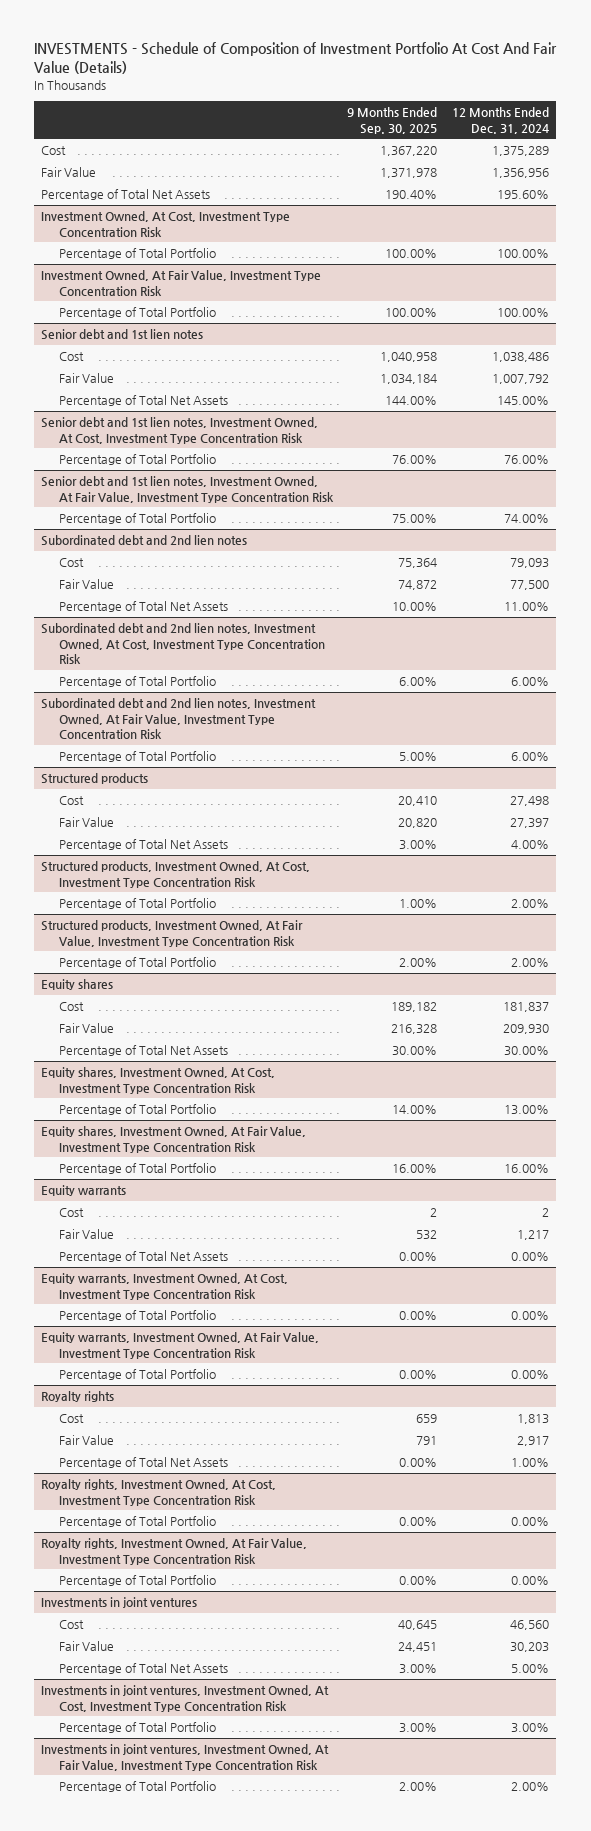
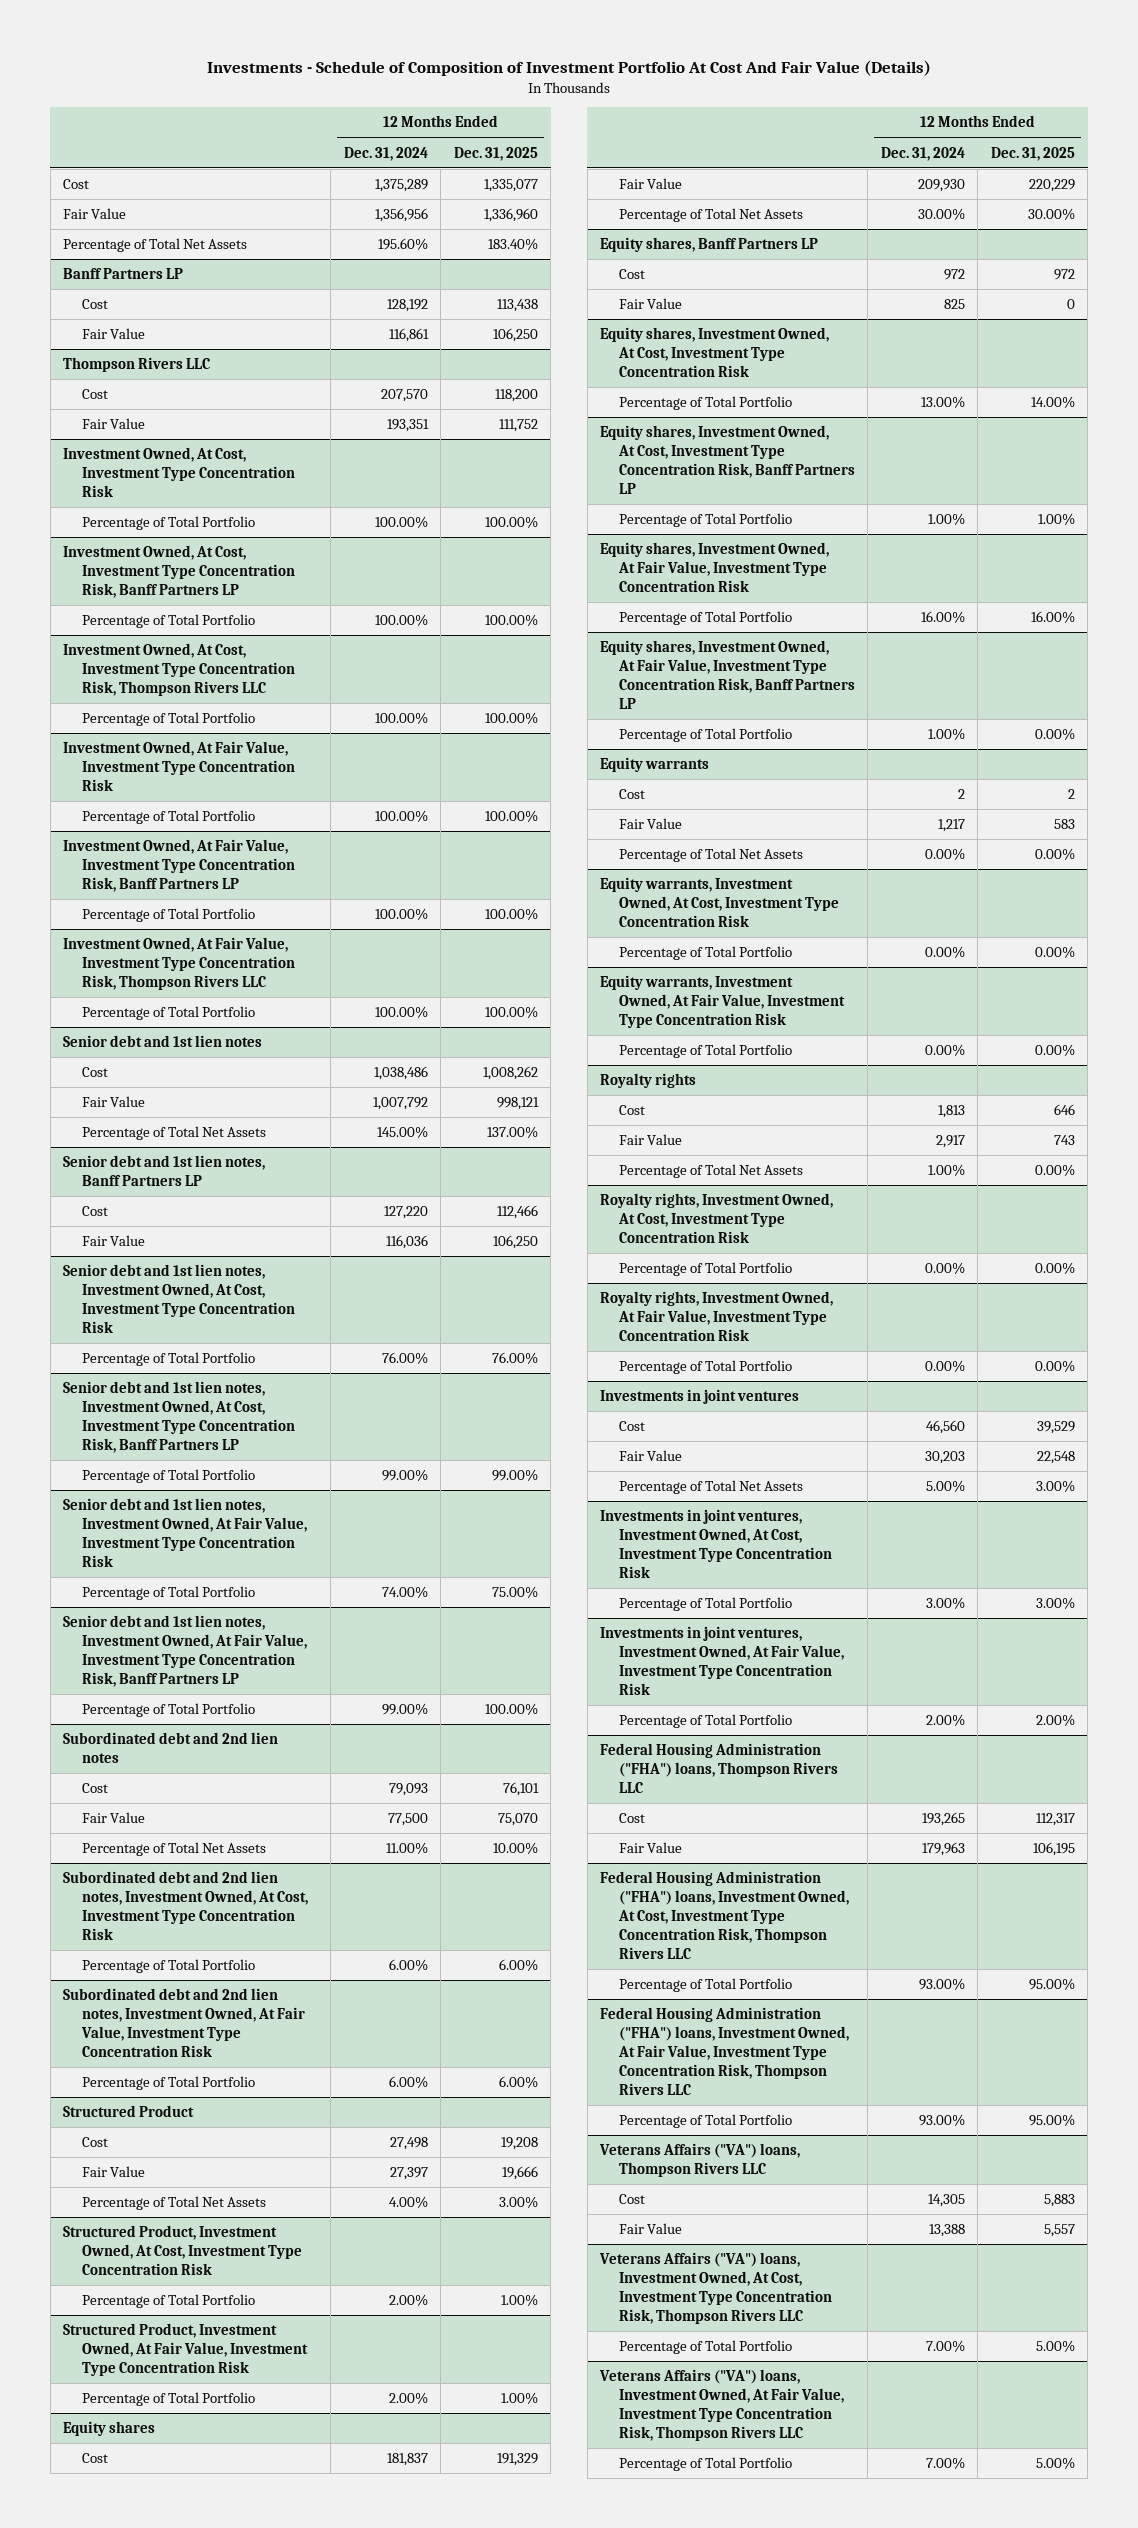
- INVESTMENTS - Schedule of Composition of Investment Portfolio At Cost And Fair Value (Details)
+ Investments - Schedule of Composition of Investment Portfolio At Cost And Fair Value (Details)
- | 9 Months Ended Sep. 30, 2025 | 12 Months Ended Dec. 31, 2024
+ | 12 Months Ended Dec. 31, 2024 | 12 Months Ended Dec. 31, 2025
+ Banff Partners LP
+ Cost | 128,192 | 113,438
+ Fair Value | 116,861 | 106,250
+ Thompson Rivers LLC
+ Cost | 207,570 | 118,200
+ Fair Value | 193,351 | 111,752
+ Investment Owned, At Cost, Investment Type Concentration Risk, Banff Partners LP
+ Percentage of Total Portfolio | 100.00% | 100.00%
+ Investment Owned, At Cost, Investment Type Concentration Risk, Thompson Rivers LLC
+ Percentage of Total Portfolio | 100.00% | 100.00%
+ Investment Owned, At Fair Value, Investment Type Concentration Risk, Banff Partners LP
+ Percentage of Total Portfolio | 100.00% | 100.00%
+ Investment Owned, At Fair Value, Investment Type Concentration Risk, Thompson Rivers LLC
+ Percentage of Total Portfolio | 100.00% | 100.00%
+ Senior debt and 1st lien notes, Banff Partners LP
+ Cost | 127,220 | 112,466
+ Fair Value | 116,036 | 106,250
+ Senior debt and 1st lien notes, Investment Owned, At Cost, Investment Type Concentration Risk, Banff Partners LP
+ Percentage of Total Portfolio | 99.00% | 99.00%
+ Senior debt and 1st lien notes, Investment Owned, At Fair Value, Investment Type Concentration Risk, Banff Partners LP
+ Percentage of Total Portfolio | 99.00% | 100.00%
- Structured products
+ Structured Product
- Structured products, Investment Owned, At Cost, Investment Type Concentration Risk
+ Structured Product, Investment Owned, At Cost, Investment Type Concentration Risk
- Structured products, Investment Owned, At Fair Value, Investment Type Concentration Risk
+ Structured Product, Investment Owned, At Fair Value, Investment Type Concentration Risk
+ Equity shares, Banff Partners LP
+ Cost | 972 | 972
+ Fair Value | 825 | 0
+ Equity shares, Investment Owned, At Cost, Investment Type Concentration Risk, Banff Partners LP
+ Percentage of Total Portfolio | 1.00% | 1.00%
+ Equity shares, Investment Owned, At Fair Value, Investment Type Concentration Risk, Banff Partners LP
+ Percentage of Total Portfolio | 1.00% | 0.00%
+ Federal Housing Administration ("FHA") loans, Thompson Rivers LLC
+ Cost | 193,265 | 112,317
+ Fair Value | 179,963 | 106,195
+ Federal Housing Administration ("FHA") loans, Investment Owned, At Cost, Investment Type Concentration Risk, Thompson Rivers LLC
+ Percentage of Total Portfolio | 93.00% | 95.00%
+ Federal Housing Administration ("FHA") loans, Investment Owned, At Fair Value, Investment Type Concentration Risk, Thompson Rivers LLC
+ Percentage of Total Portfolio | 93.00% | 95.00%
+ Veterans Affairs ("VA") loans, Thompson Rivers LLC
+ Cost | 14,305 | 5,883
+ Fair Value | 13,388 | 5,557
+ Veterans Affairs ("VA") loans, Investment Owned, At Cost, Investment Type Concentration Risk, Thompson Rivers LLC
+ Percentage of Total Portfolio | 7.00% | 5.00%
+ Veterans Affairs ("VA") loans, Investment Owned, At Fair Value, Investment Type Concentration Risk, Thompson Rivers LLC
+ Percentage of Total Portfolio | 7.00% | 5.00%

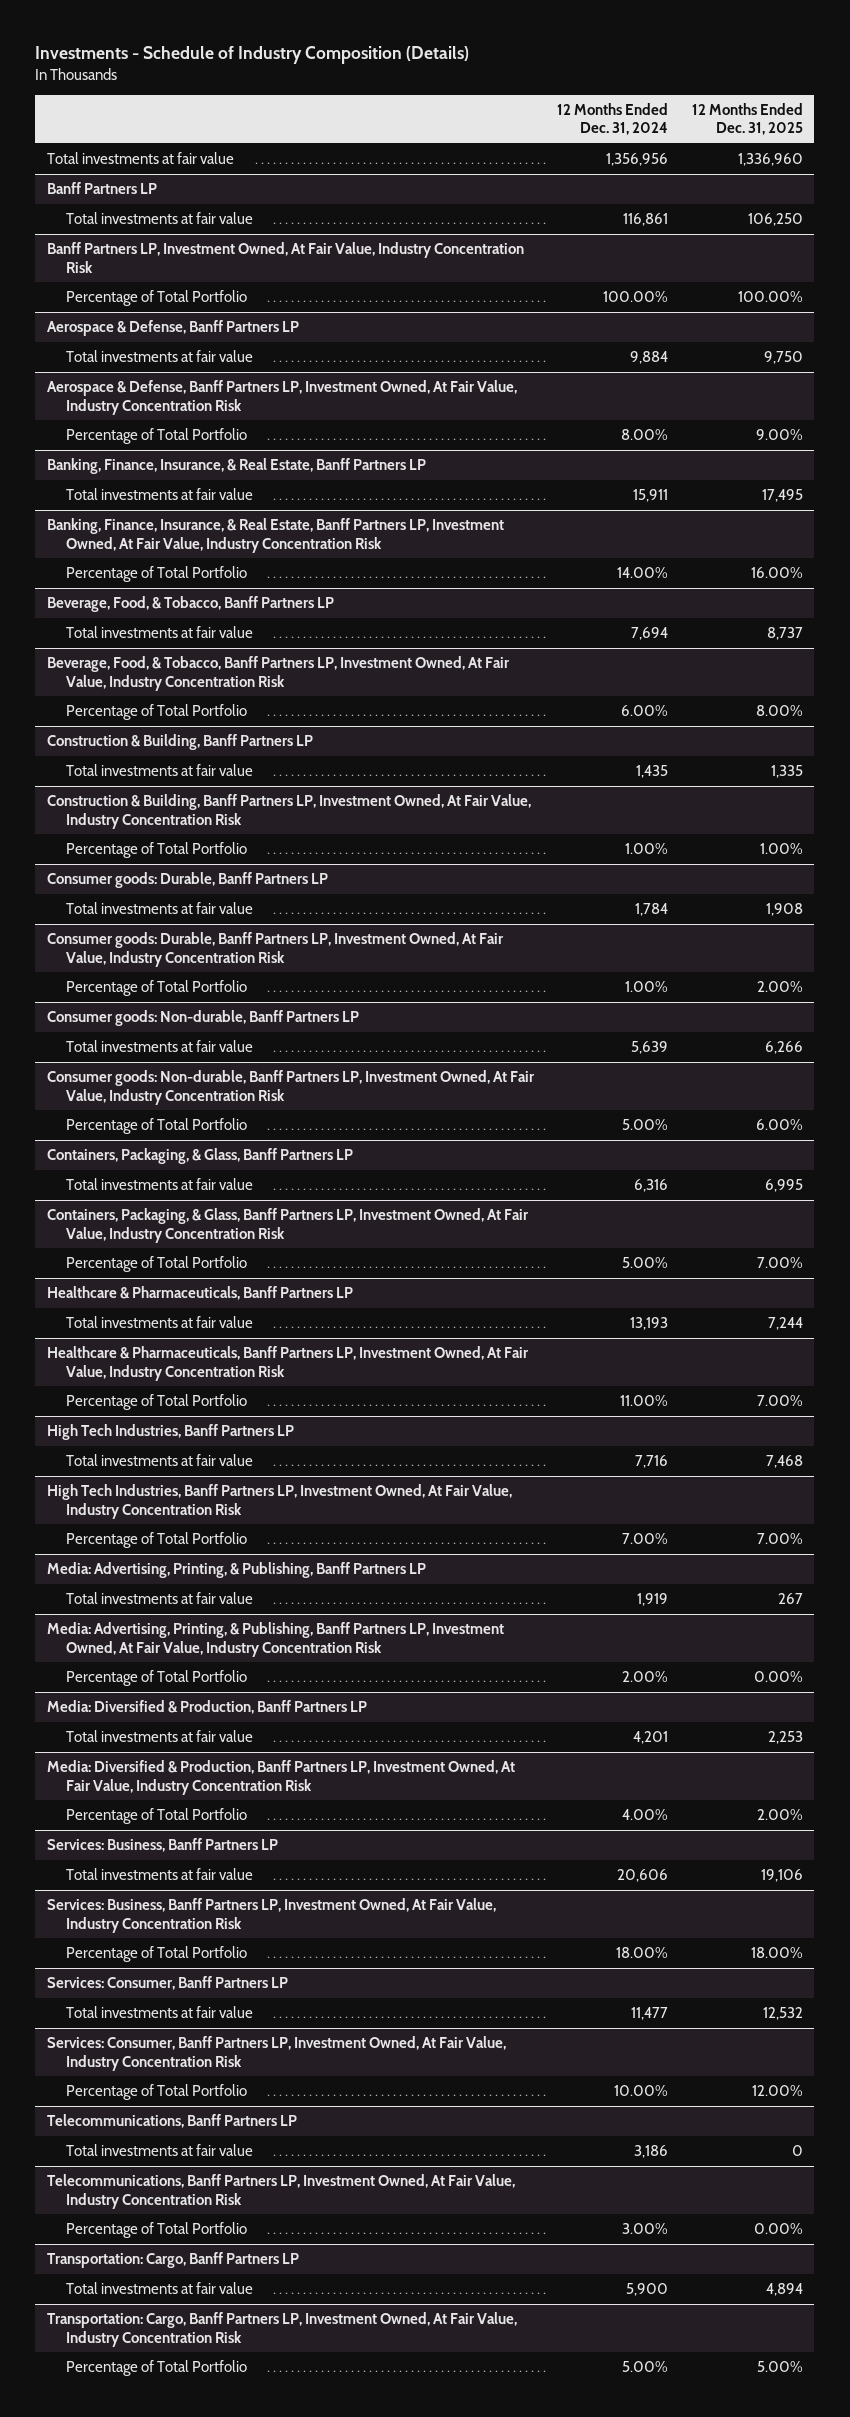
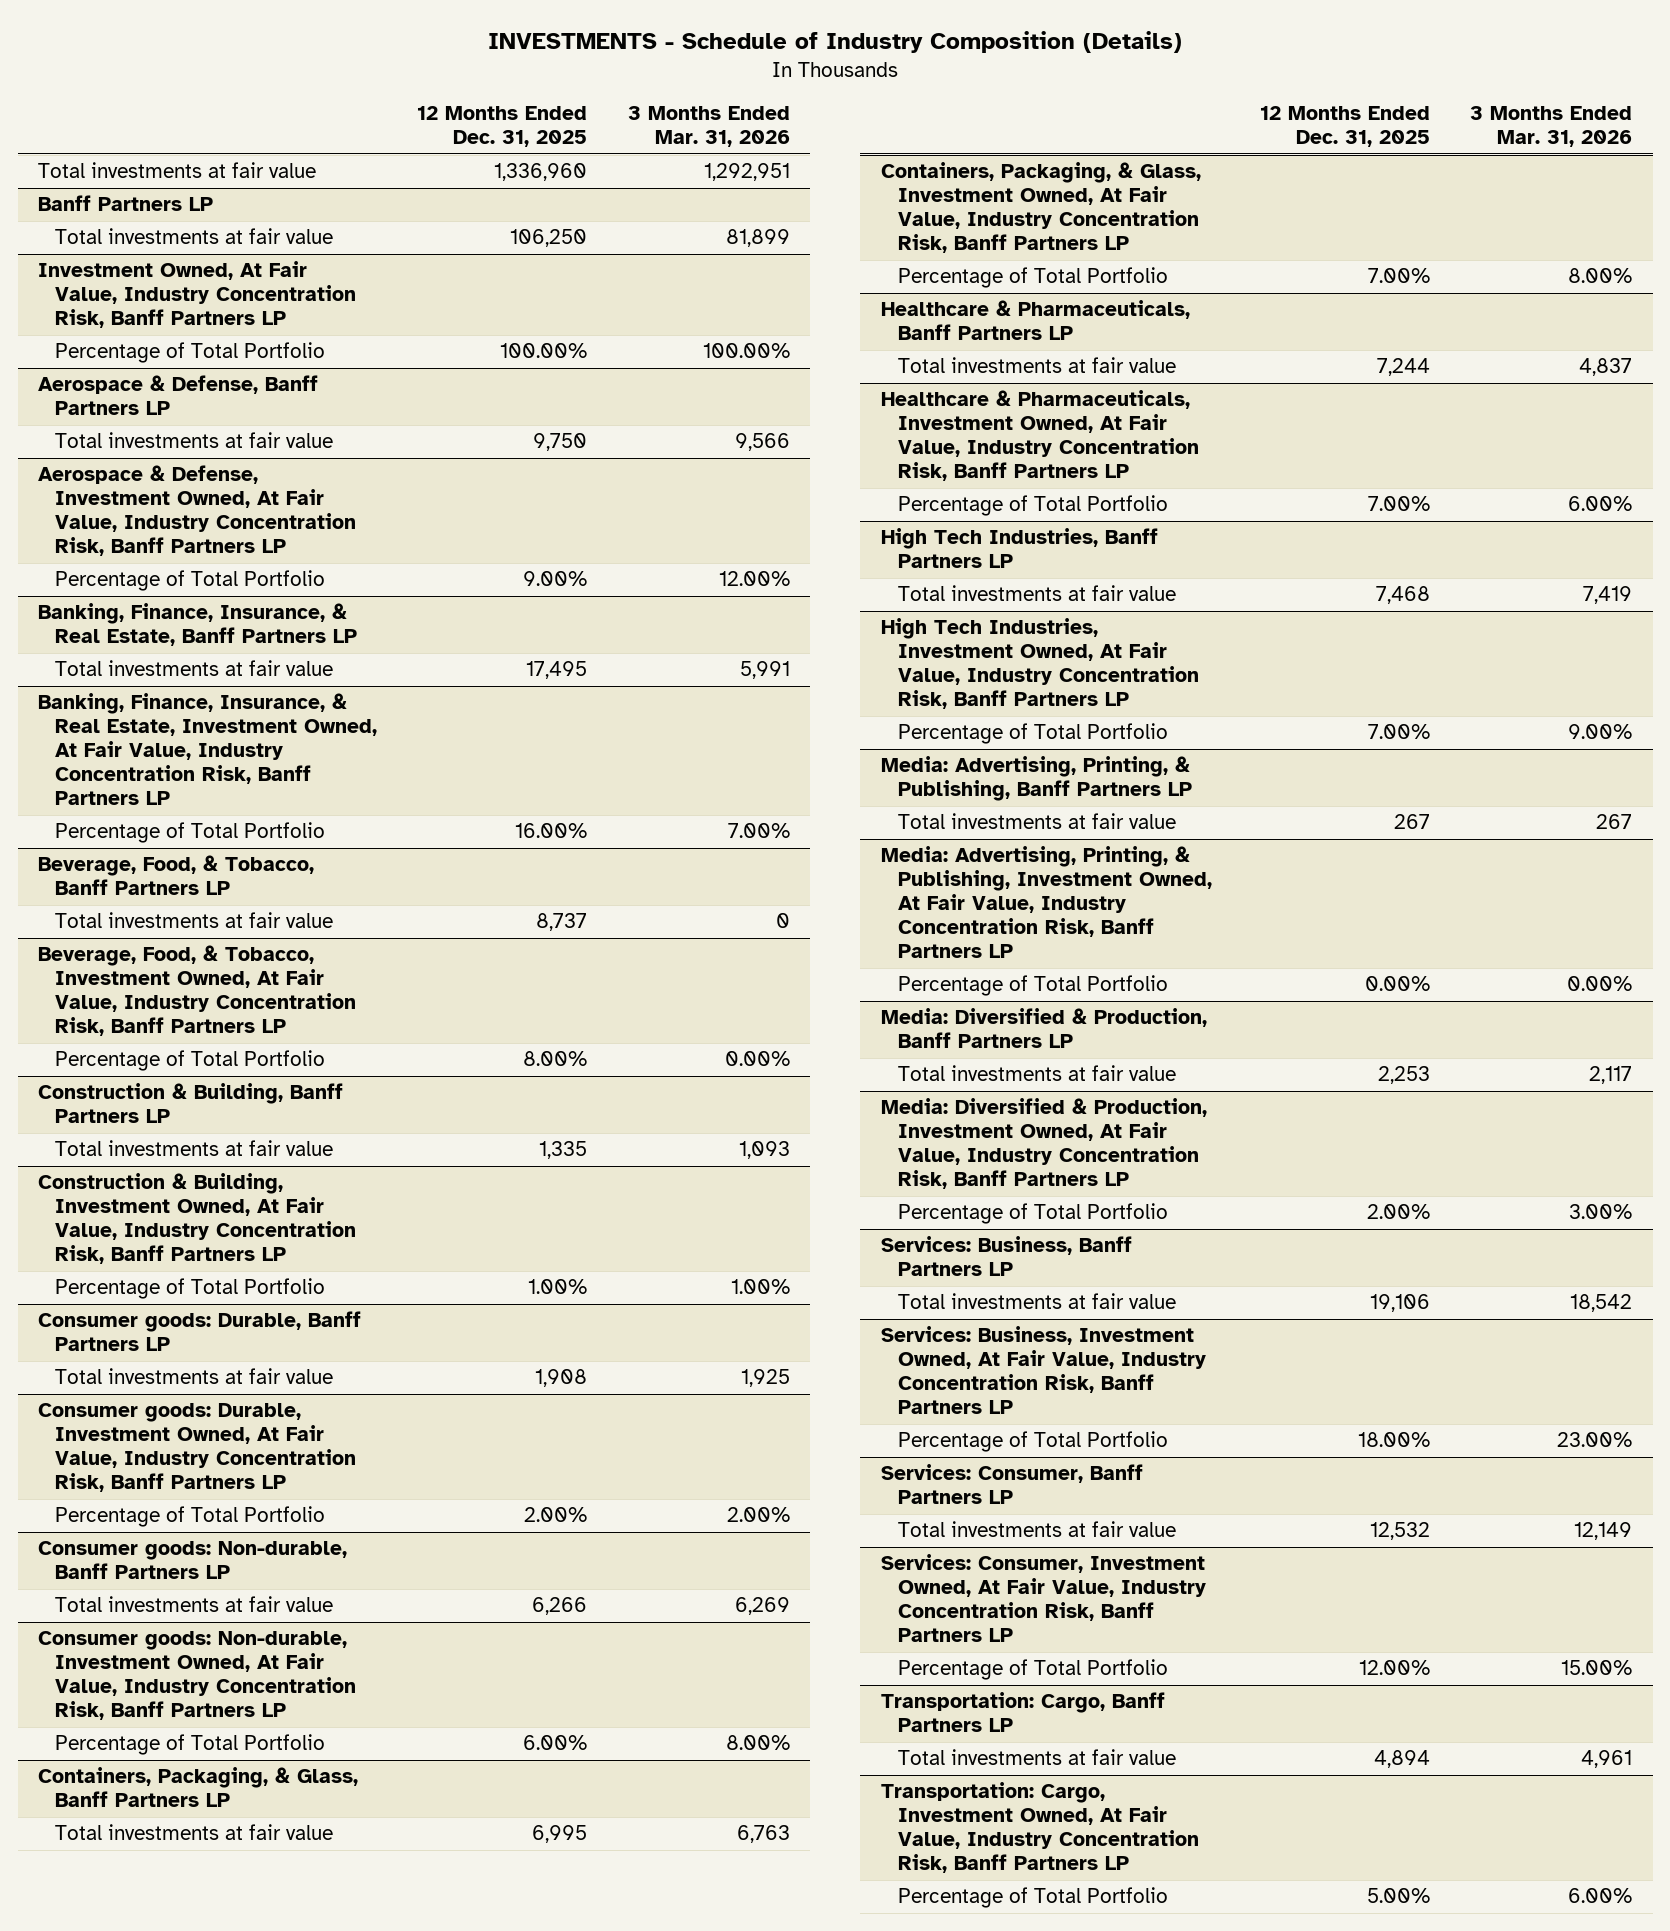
- Investments - Schedule of Industry Composition (Details)
+ INVESTMENTS - Schedule of Industry Composition (Details)
- | 12 Months Ended Dec. 31, 2024 | 12 Months Ended Dec. 31, 2025
+ | 12 Months Ended Dec. 31, 2025 | 3 Months Ended Mar. 31, 2026
- Banff Partners LP, Investment Owned, At Fair Value, Industry Concentration Risk
+ Investment Owned, At Fair Value, Industry Concentration Risk, Banff Partners LP
- Aerospace & Defense, Banff Partners LP, Investment Owned, At Fair Value, Industry Concentration Risk
+ Aerospace & Defense, Investment Owned, At Fair Value, Industry Concentration Risk, Banff Partners LP
- Banking, Finance, Insurance, & Real Estate, Banff Partners LP, Investment Owned, At Fair Value, Industry Concentration Risk
+ Banking, Finance, Insurance, & Real Estate, Investment Owned, At Fair Value, Industry Concentration Risk, Banff Partners LP
- Beverage, Food, & Tobacco, Banff Partners LP, Investment Owned, At Fair Value, Industry Concentration Risk
+ Beverage, Food, & Tobacco, Investment Owned, At Fair Value, Industry Concentration Risk, Banff Partners LP
- Construction & Building, Banff Partners LP, Investment Owned, At Fair Value, Industry Concentration Risk
+ Construction & Building, Investment Owned, At Fair Value, Industry Concentration Risk, Banff Partners LP
- Consumer goods: Durable, Banff Partners LP, Investment Owned, At Fair Value, Industry Concentration Risk
+ Consumer goods: Durable, Investment Owned, At Fair Value, Industry Concentration Risk, Banff Partners LP
- Consumer goods: Non-durable, Banff Partners LP, Investment Owned, At Fair Value, Industry Concentration Risk
+ Consumer goods: Non-durable, Investment Owned, At Fair Value, Industry Concentration Risk, Banff Partners LP
- Containers, Packaging, & Glass, Banff Partners LP, Investment Owned, At Fair Value, Industry Concentration Risk
+ Containers, Packaging, & Glass, Investment Owned, At Fair Value, Industry Concentration Risk, Banff Partners LP
- Healthcare & Pharmaceuticals, Banff Partners LP, Investment Owned, At Fair Value, Industry Concentration Risk
+ Healthcare & Pharmaceuticals, Investment Owned, At Fair Value, Industry Concentration Risk, Banff Partners LP
- High Tech Industries, Banff Partners LP, Investment Owned, At Fair Value, Industry Concentration Risk
+ High Tech Industries, Investment Owned, At Fair Value, Industry Concentration Risk, Banff Partners LP
- Media: Advertising, Printing, & Publishing, Banff Partners LP, Investment Owned, At Fair Value, Industry Concentration Risk
+ Media: Advertising, Printing, & Publishing, Investment Owned, At Fair Value, Industry Concentration Risk, Banff Partners LP
- Media: Diversified & Production, Banff Partners LP, Investment Owned, At Fair Value, Industry Concentration Risk
+ Media: Diversified & Production, Investment Owned, At Fair Value, Industry Concentration Risk, Banff Partners LP
- Services: Business, Banff Partners LP, Investment Owned, At Fair Value, Industry Concentration Risk
+ Services: Business, Investment Owned, At Fair Value, Industry Concentration Risk, Banff Partners LP
- Services: Consumer, Banff Partners LP, Investment Owned, At Fair Value, Industry Concentration Risk
+ Services: Consumer, Investment Owned, At Fair Value, Industry Concentration Risk, Banff Partners LP
- Telecommunications, Banff Partners LP
- Total investments at fair value | 3,186 | 0
- Telecommunications, Banff Partners LP, Investment Owned, At Fair Value, Industry Concentration Risk
- Percentage of Total Portfolio | 3.00% | 0.00%
- Transportation: Cargo, Banff Partners LP, Investment Owned, At Fair Value, Industry Concentration Risk
+ Transportation: Cargo, Investment Owned, At Fair Value, Industry Concentration Risk, Banff Partners LP

